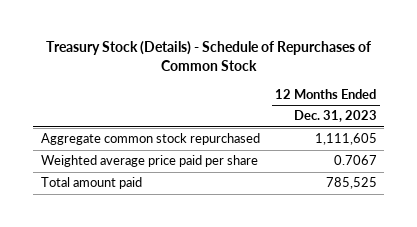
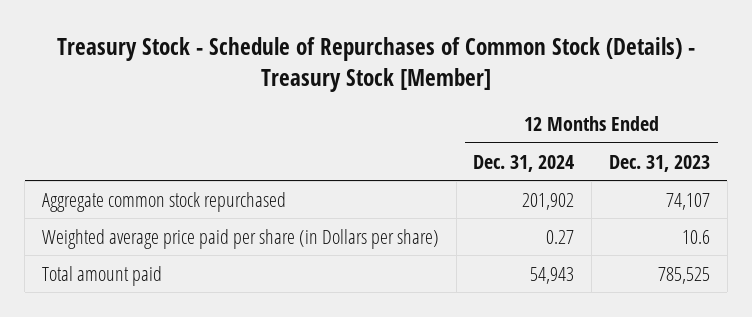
- Treasury Stock (Details) - Schedule of Repurchases of Common Stock
+ Treasury Stock - Schedule of Repurchases of Common Stock (Details) - Treasury Stock [Member]
- | 12 Months Ended Dec. 31, 2023
+ | 12 Months Ended Dec. 31, 2024 | 12 Months Ended Dec. 31, 2023
- Aggregate common stock repurchased | 1,111,605
- Weighted average price paid per share | 0.7067
+ Aggregate common stock repurchased | 201,902 | 74,107
+ Weighted average price paid per share (in Dollars per share) | 0.27 | 10.6

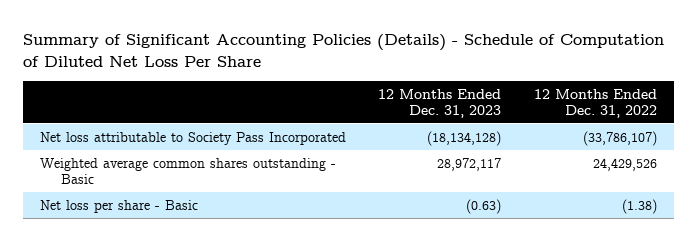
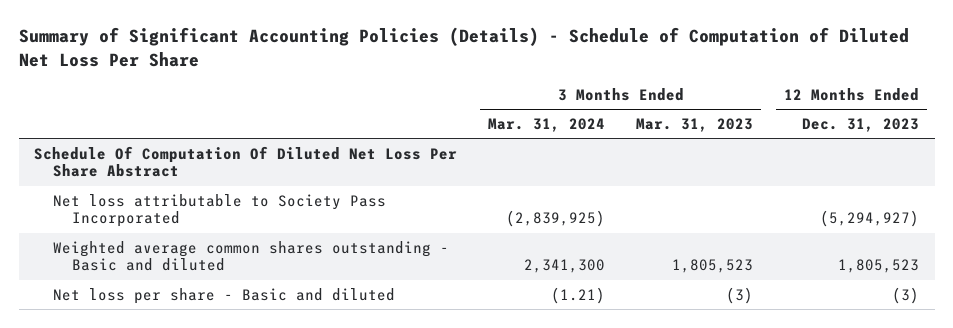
- | 12 Months Ended Dec. 31, 2023 | 12 Months Ended Dec. 31, 2022
+ | 3 Months Ended Mar. 31, 2024 | 3 Months Ended Mar. 31, 2023 | 12 Months Ended Dec. 31, 2023
- Net loss attributable to Society Pass Incorporated | (18,134,128) | (33,786,107)
- Weighted average common shares outstanding - Basic | 28,972,117 | 24,429,526
- Net loss per share - Basic | (0.63) | (1.38)
+ Schedule Of Computation Of Diluted Net Loss Per Share Abstract
+ Net loss attributable to Society Pass Incorporated | (2,839,925) | | (5,294,927)
+ Weighted average common shares outstanding - Basic and diluted | 2,341,300 | 1,805,523 | 1,805,523
+ Net loss per share - Basic and diluted | (1.21) | (3) | (3)

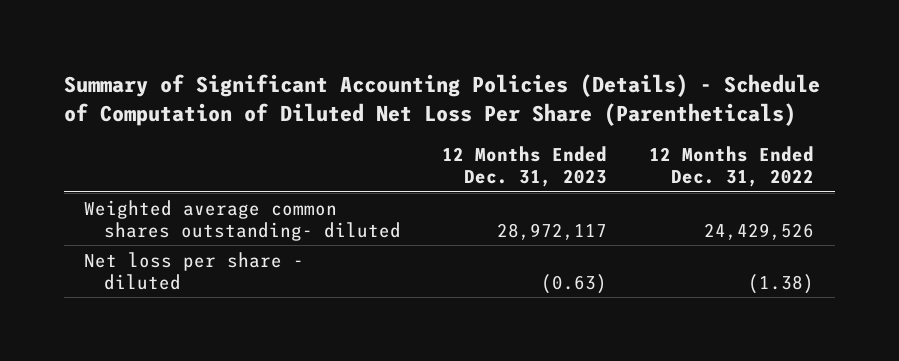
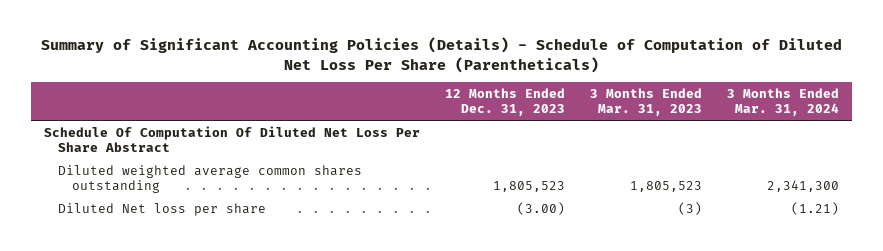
- | 12 Months Ended Dec. 31, 2023 | 12 Months Ended Dec. 31, 2022
+ | 12 Months Ended Dec. 31, 2023 | 3 Months Ended Mar. 31, 2023 | 3 Months Ended Mar. 31, 2024
- Weighted average common shares outstanding- diluted | 28,972,117 | 24,429,526
- Net loss per share - diluted | (0.63) | (1.38)
+ Schedule Of Computation Of Diluted Net Loss Per Share Abstract
+ Diluted weighted average common shares outstanding | 1,805,523 | 1,805,523 | 2,341,300
+ Diluted Net loss per share | (3.00) | (3) | (1.21)

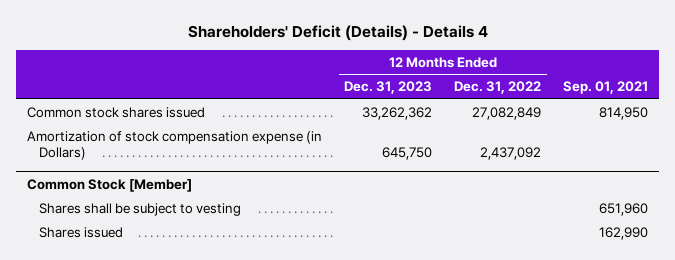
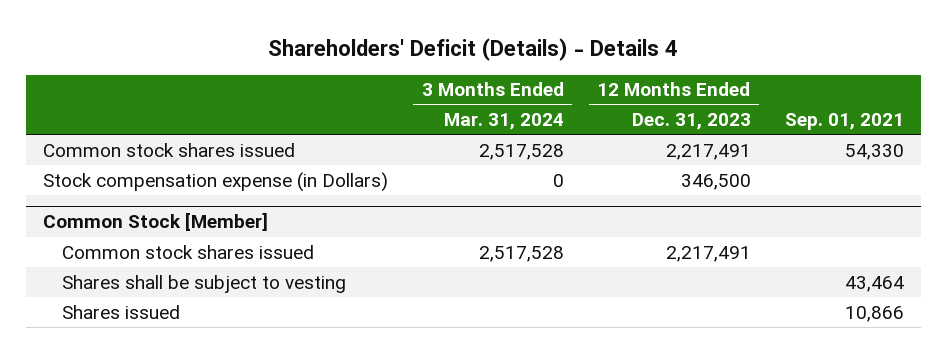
- | 12 Months Ended Dec. 31, 2023 | 12 Months Ended Dec. 31, 2022 | Sep. 01, 2021
+ | 3 Months Ended Mar. 31, 2024 | 12 Months Ended Dec. 31, 2023 | Sep. 01, 2021
- Common stock shares issued | 33,262,362 | 27,082,849 | 814,950
- Amortization of stock compensation expense (in Dollars) | 645,750 | 2,437,092 |
+ Common stock shares issued | 2,517,528 | 2,217,491 | 54,330
+ Stock compensation expense (in Dollars) | 0 | 346,500 |
@ Common Stock [Member]
- Shares shall be subject to vesting | | | 651,960
- Shares issued | | | 162,990
+ Common stock shares issued | 2,517,528 | 2,217,491 |
+ Shares shall be subject to vesting | | | 43,464
+ Shares issued | | | 10,866

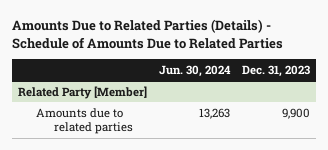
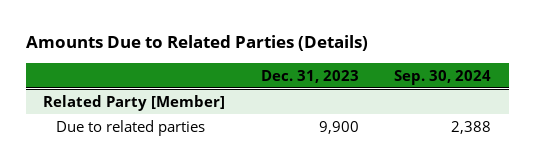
- Amounts Due to Related Parties (Details) - Schedule of Amounts Due to Related Parties
+ Amounts Due to Related Parties (Details)
- | Jun. 30, 2024 | Dec. 31, 2023
+ | Dec. 31, 2023 | Sep. 30, 2024
@ Related Party [Member]
- Amounts due to related parties | 13,263 | 9,900
+ Due to related parties | 9,900 | 2,388

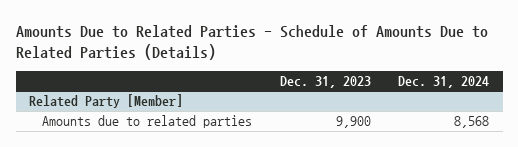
- Amounts Due to Related Parties (Details)
+ Amounts Due to Related Parties - Schedule of Amounts Due to Related Parties (Details)
- | Dec. 31, 2023 | Sep. 30, 2024
+ | Dec. 31, 2023 | Dec. 31, 2024
@ Related Party [Member]
- Due to related parties | 9,900 | 2,388
+ Amounts due to related parties | 9,900 | 8,568

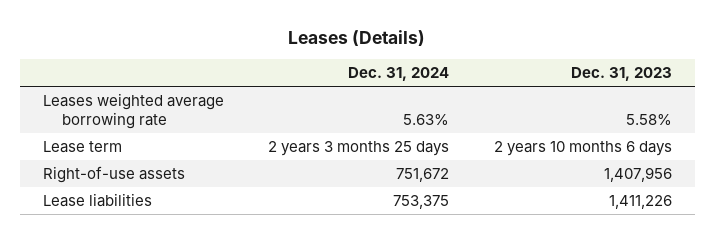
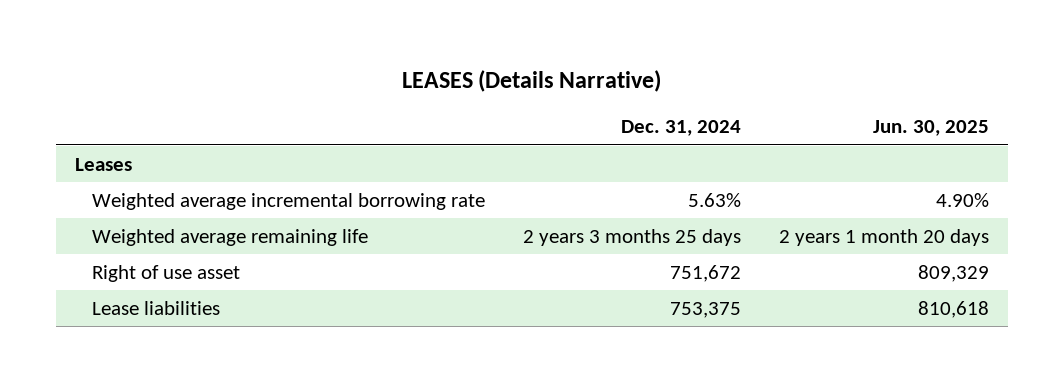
- Leases (Details)
+ LEASES (Details Narrative)
- | Dec. 31, 2024 | Dec. 31, 2023
+ | Dec. 31, 2024 | Jun. 30, 2025
- Leases weighted average borrowing rate | 5.63% | 5.58%
- Lease term | 2 years 3 months 25 days | 2 years 10 months 6 days
- Right-of-use assets | 751,672 | 1,407,956
+ Leases
+ Weighted average incremental borrowing rate | 5.63% | 4.90%
+ Weighted average remaining life | 2 years 3 months 25 days | 2 years 1 month 20 days
+ Right of use asset | 751,672 | 809,329

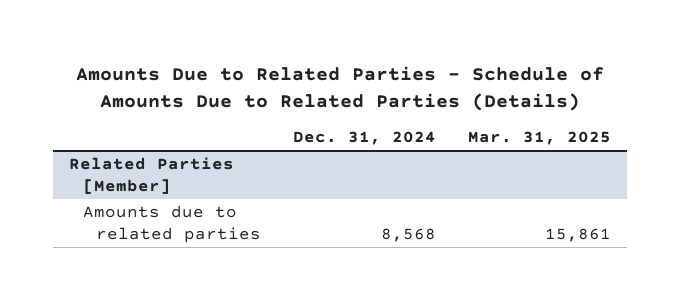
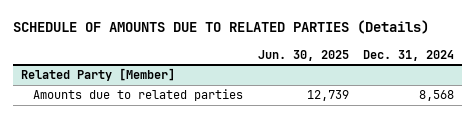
- Amounts Due to Related Parties - Schedule of Amounts Due to Related Parties (Details)
+ SCHEDULE OF AMOUNTS DUE TO RELATED PARTIES (Details)
- | Dec. 31, 2024 | Mar. 31, 2025
+ | Jun. 30, 2025 | Dec. 31, 2024
- Related Parties [Member]
+ Related Party [Member]

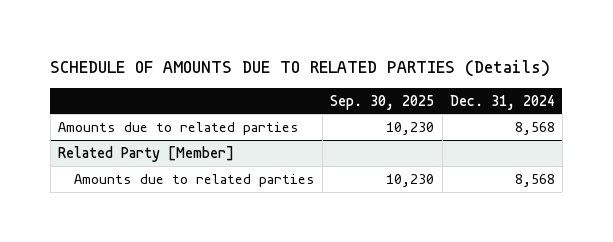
- | Jun. 30, 2025 | Dec. 31, 2024
+ | Sep. 30, 2025 | Dec. 31, 2024
+ Amounts due to related parties | 10,230 | 8,568

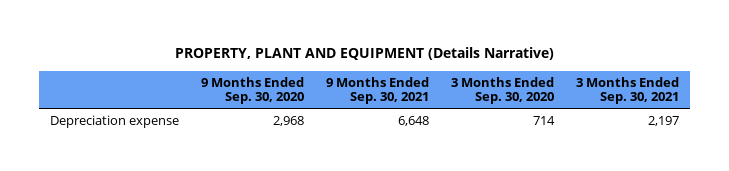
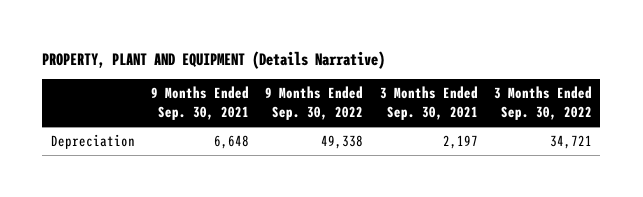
- | 9 Months Ended Sep. 30, 2020 | 9 Months Ended Sep. 30, 2021 | 3 Months Ended Sep. 30, 2020 | 3 Months Ended Sep. 30, 2021
+ | 9 Months Ended Sep. 30, 2021 | 9 Months Ended Sep. 30, 2022 | 3 Months Ended Sep. 30, 2021 | 3 Months Ended Sep. 30, 2022
- Depreciation expense | 2,968 | 6,648 | 714 | 2,197
+ Depreciation | 6,648 | 49,338 | 2,197 | 34,721

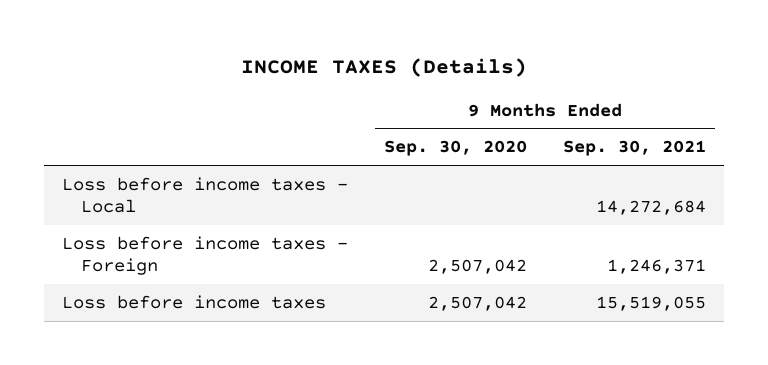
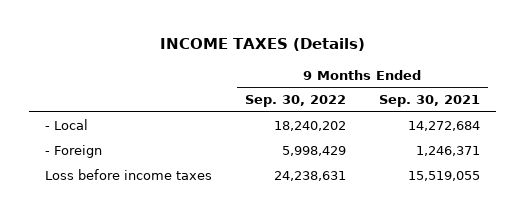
- | 9 Months Ended Sep. 30, 2020 | 9 Months Ended Sep. 30, 2021
+ | 9 Months Ended Sep. 30, 2022 | 9 Months Ended Sep. 30, 2021
- Loss before income taxes - Local | | 14,272,684
- Loss before income taxes - Foreign | 2,507,042 | 1,246,371
+ - Local | 18,240,202 | 14,272,684
+ - Foreign | 5,998,429 | 1,246,371

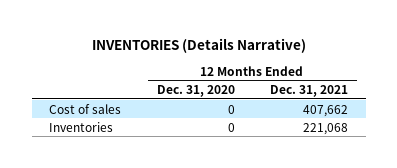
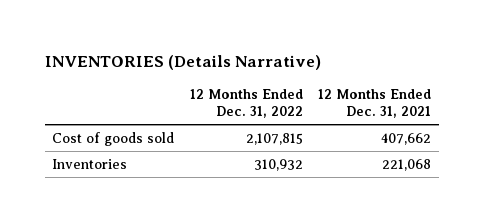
- | 12 Months Ended Dec. 31, 2020 | 12 Months Ended Dec. 31, 2021
+ | 12 Months Ended Dec. 31, 2022 | 12 Months Ended Dec. 31, 2021
- Cost of sales | 0 | 407,662
+ Cost of goods sold | 2,107,815 | 407,662

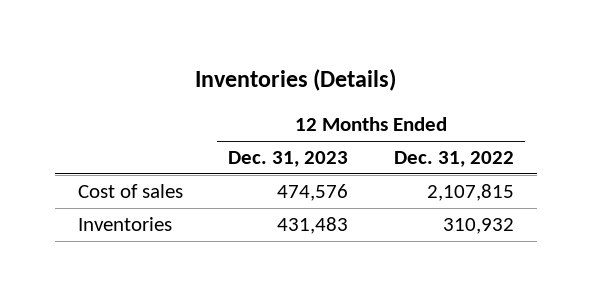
- INVENTORIES (Details Narrative)
+ Inventories (Details)
- | 12 Months Ended Dec. 31, 2022 | 12 Months Ended Dec. 31, 2021
+ | 12 Months Ended Dec. 31, 2023 | 12 Months Ended Dec. 31, 2022
- Cost of goods sold | 2,107,815 | 407,662
+ Cost of sales | 474,576 | 2,107,815

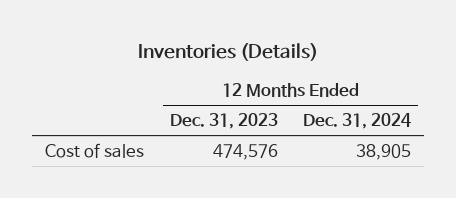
- | 12 Months Ended Dec. 31, 2023 | 12 Months Ended Dec. 31, 2022
+ | 12 Months Ended Dec. 31, 2023 | 12 Months Ended Dec. 31, 2024
- Inventories | 431,483 | 310,932

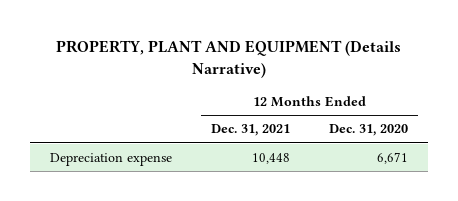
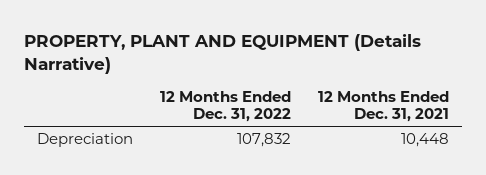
- | 12 Months Ended Dec. 31, 2021 | 12 Months Ended Dec. 31, 2020
+ | 12 Months Ended Dec. 31, 2022 | 12 Months Ended Dec. 31, 2021
- Depreciation expense | 10,448 | 6,671
+ Depreciation | 107,832 | 10,448

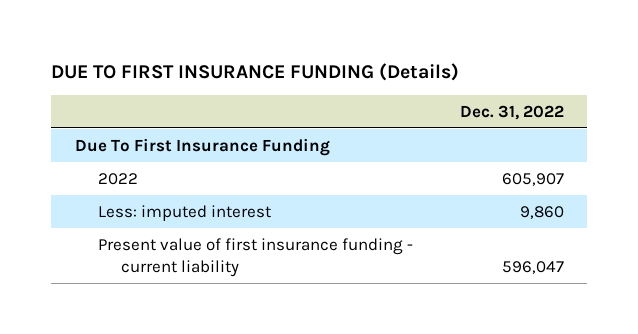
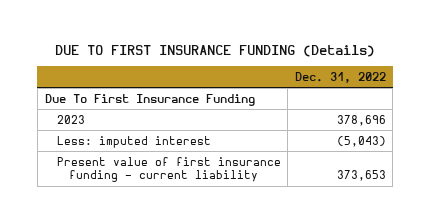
- 2022 | 605,907
- Less: imputed interest | 9,860
- Present value of first insurance funding - current liability | 596,047
+ 2023 | 378,696
+ Less: imputed interest | (5,043)
+ Present value of first insurance funding - current liability | 373,653

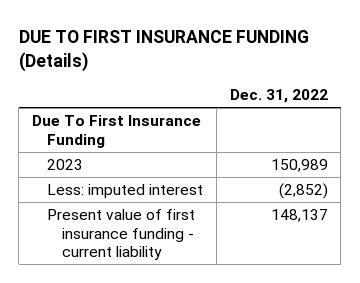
- 2023 | 378,696
- Less: imputed interest | (5,043)
- Present value of first insurance funding - current liability | 373,653
+ 2023 | 150,989
+ Less: imputed interest | (2,852)
+ Present value of first insurance funding - current liability | 148,137

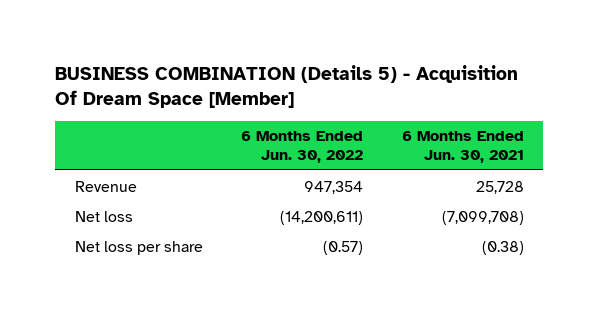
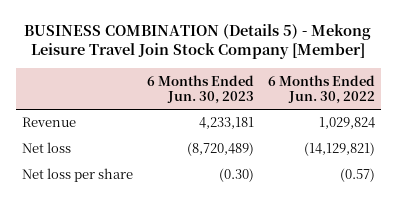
- BUSINESS COMBINATION (Details 5) - Acquisition Of Dream Space [Member]
+ BUSINESS COMBINATION (Details 5) - Mekong Leisure Travel Join Stock Company [Member]
- | 6 Months Ended Jun. 30, 2022 | 6 Months Ended Jun. 30, 2021
+ | 6 Months Ended Jun. 30, 2023 | 6 Months Ended Jun. 30, 2022
- Revenue | 947,354 | 25,728
- Net loss | (14,200,611) | (7,099,708)
+ Revenue | 4,233,181 | 1,029,824
+ Net loss | (8,720,489) | (14,129,821)

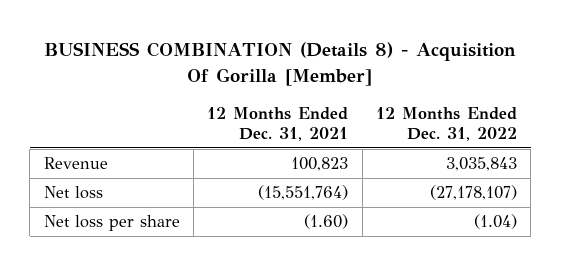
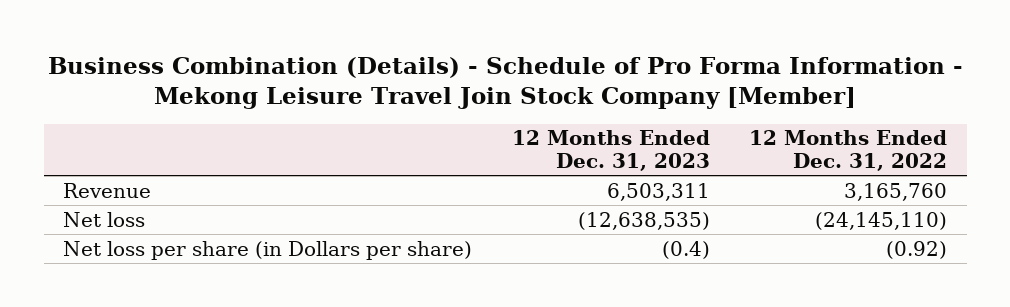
- BUSINESS COMBINATION (Details 8) - Acquisition Of Gorilla [Member]
+ Business Combination (Details) - Schedule of Pro Forma Information - Mekong Leisure Travel Join Stock Company [Member]
- | 12 Months Ended Dec. 31, 2021 | 12 Months Ended Dec. 31, 2022
+ | 12 Months Ended Dec. 31, 2023 | 12 Months Ended Dec. 31, 2022
- Revenue | 100,823 | 3,035,843
- Net loss | (15,551,764) | (27,178,107)
- Net loss per share | (1.60) | (1.04)
+ Revenue | 6,503,311 | 3,165,760
+ Net loss | (12,638,535) | (24,145,110)
+ Net loss per share (in Dollars per share) | (0.4) | (0.92)

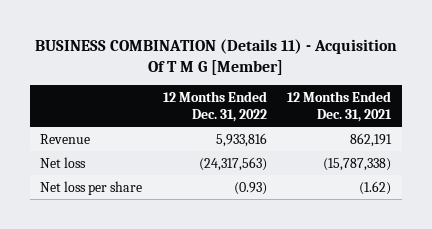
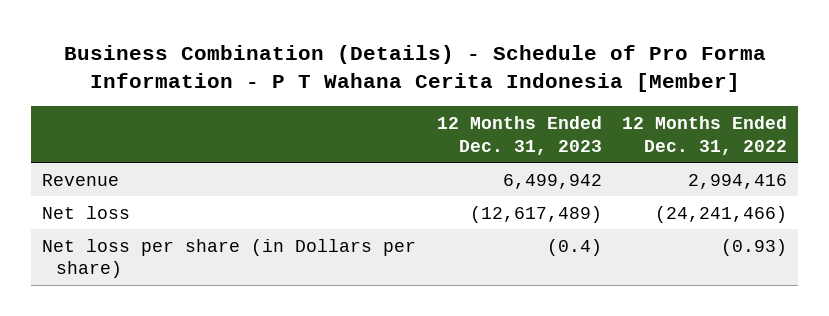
- BUSINESS COMBINATION (Details 11) - Acquisition Of T M G [Member]
+ Business Combination (Details) - Schedule of Pro Forma Information - P T Wahana Cerita Indonesia [Member]
- | 12 Months Ended Dec. 31, 2022 | 12 Months Ended Dec. 31, 2021
+ | 12 Months Ended Dec. 31, 2023 | 12 Months Ended Dec. 31, 2022
- Revenue | 5,933,816 | 862,191
- Net loss | (24,317,563) | (15,787,338)
- Net loss per share | (0.93) | (1.62)
+ Revenue | 6,499,942 | 2,994,416
+ Net loss | (12,617,489) | (24,241,466)
+ Net loss per share (in Dollars per share) | (0.4) | (0.93)

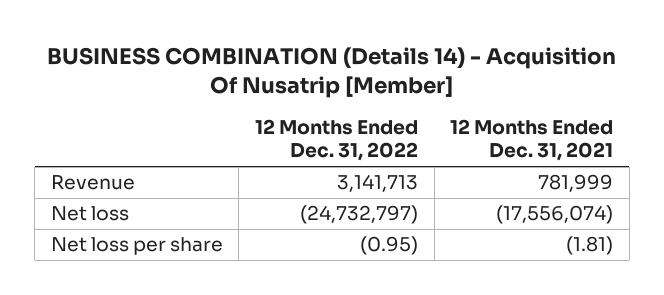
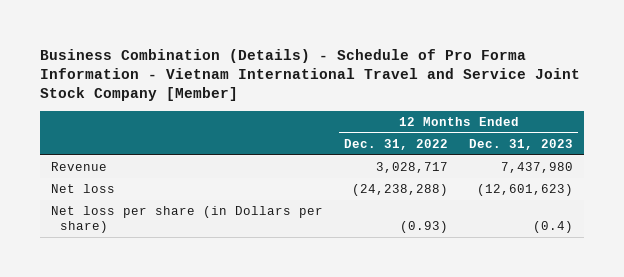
- BUSINESS COMBINATION (Details 14) - Acquisition Of Nusatrip [Member]
+ Business Combination (Details) - Schedule of Pro Forma Information - Vietnam International Travel and Service Joint Stock Company [Member]
- | 12 Months Ended Dec. 31, 2022 | 12 Months Ended Dec. 31, 2021
+ | 12 Months Ended Dec. 31, 2022 | 12 Months Ended Dec. 31, 2023
- Revenue | 3,141,713 | 781,999
- Net loss | (24,732,797) | (17,556,074)
- Net loss per share | (0.95) | (1.81)
+ Revenue | 3,028,717 | 7,437,980
+ Net loss | (24,238,288) | (12,601,623)
+ Net loss per share (in Dollars per share) | (0.93) | (0.4)

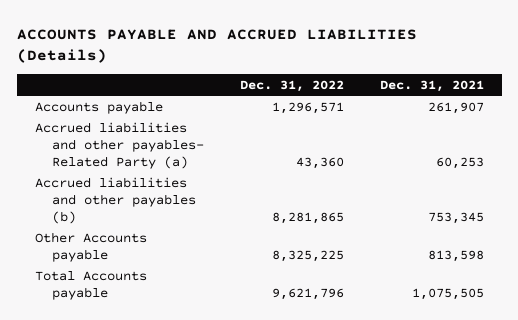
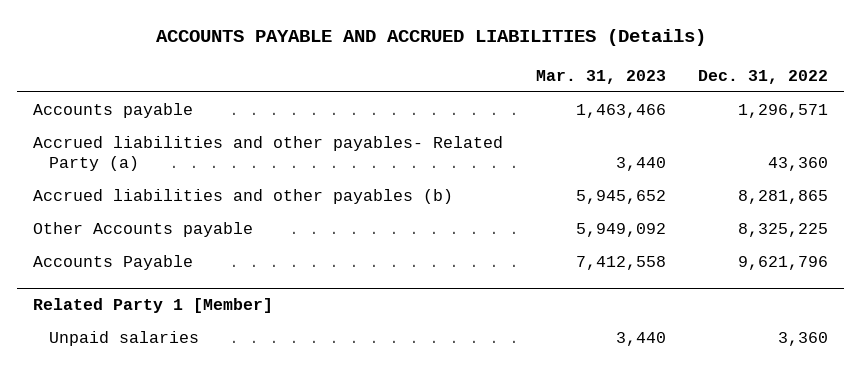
- | Dec. 31, 2022 | Dec. 31, 2021
+ | Mar. 31, 2023 | Dec. 31, 2022
- Total Accounts payable | 9,621,796 | 1,075,505
+ Accounts Payable | 7,412,558 | 9,621,796
+ Related Party 1 [Member]
+ Unpaid salaries | 3,440 | 3,360

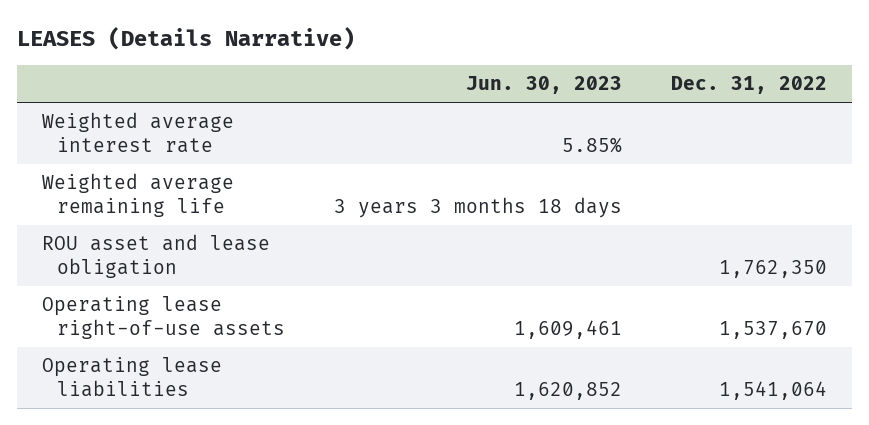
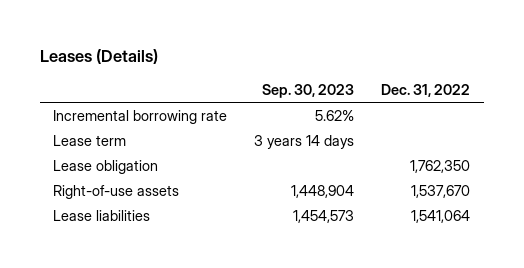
- LEASES (Details Narrative)
+ Leases (Details)
- | Jun. 30, 2023 | Dec. 31, 2022
+ | Sep. 30, 2023 | Dec. 31, 2022
- Weighted average interest rate | 5.85% |
- Weighted average remaining life | 3 years 3 months 18 days |
- ROU asset and lease obligation | | 1,762,350
- Operating lease right-of-use assets | 1,609,461 | 1,537,670
- Operating lease liabilities | 1,620,852 | 1,541,064
+ Incremental borrowing rate | 5.62% |
+ Lease term | 3 years 14 days |
+ Lease obligation | | 1,762,350
+ Right-of-use assets | 1,448,904 | 1,537,670
+ Lease liabilities | 1,454,573 | 1,541,064

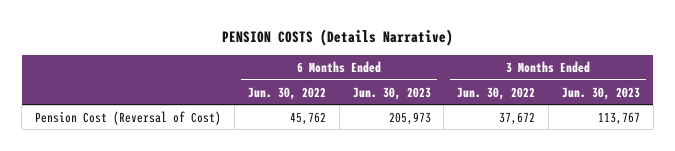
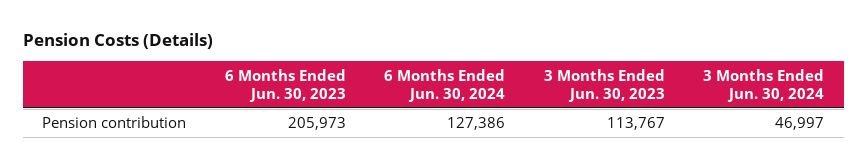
- PENSION COSTS (Details Narrative)
+ Pension Costs (Details)
- | 6 Months Ended Jun. 30, 2022 | 6 Months Ended Jun. 30, 2023 | 3 Months Ended Jun. 30, 2022 | 3 Months Ended Jun. 30, 2023
+ | 6 Months Ended Jun. 30, 2023 | 6 Months Ended Jun. 30, 2024 | 3 Months Ended Jun. 30, 2023 | 3 Months Ended Jun. 30, 2024
- Pension Cost (Reversal of Cost) | 45,762 | 205,973 | 37,672 | 113,767
+ Pension contribution | 205,973 | 127,386 | 113,767 | 46,997

